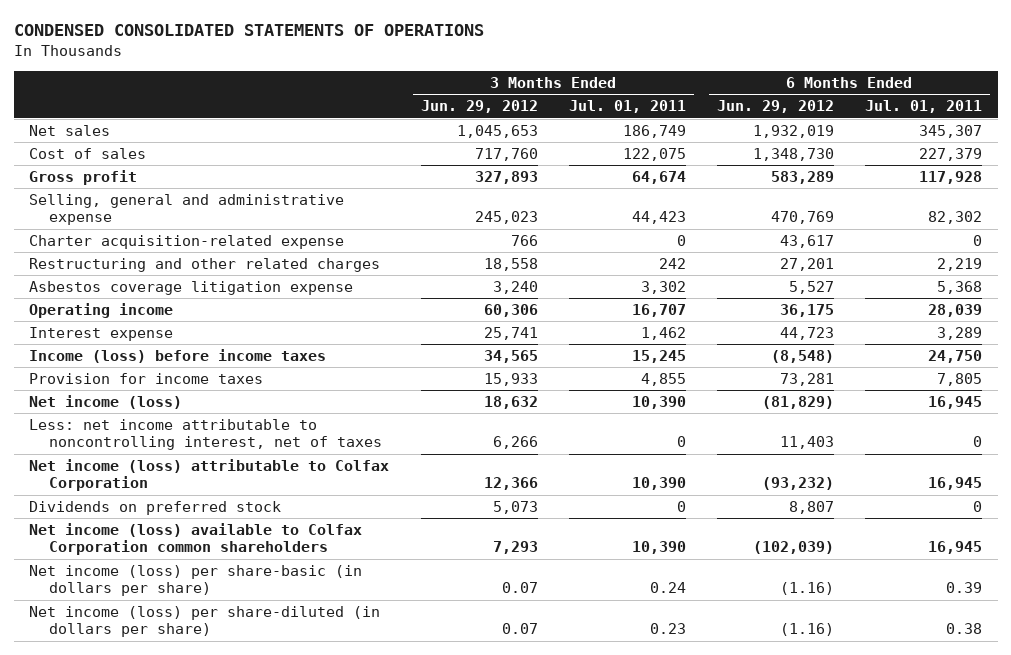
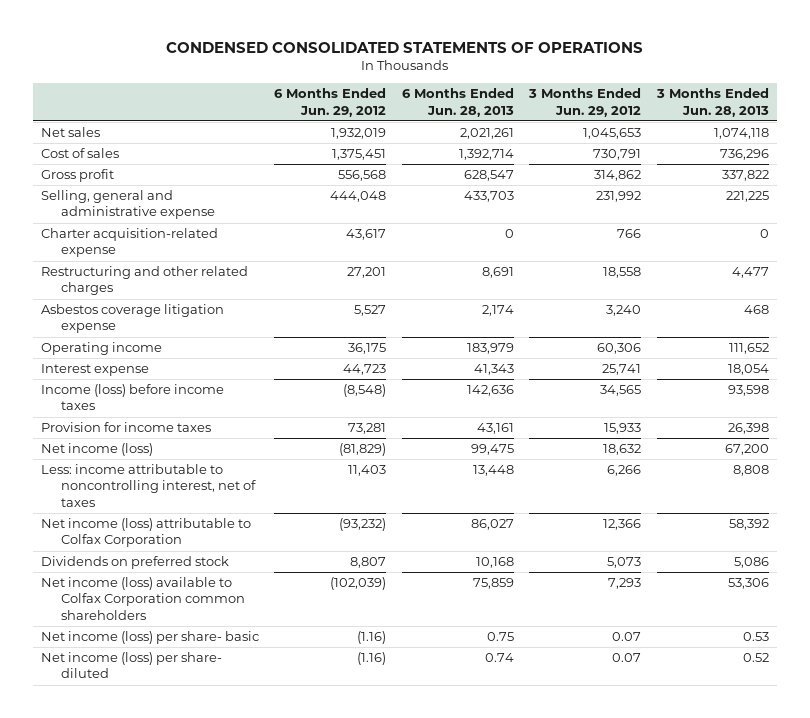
- | 3 Months Ended Jun. 29, 2012 | 3 Months Ended Jul. 01, 2011 | 6 Months Ended Jun. 29, 2012 | 6 Months Ended Jul. 01, 2011
+ | 6 Months Ended Jun. 29, 2012 | 6 Months Ended Jun. 28, 2013 | 3 Months Ended Jun. 29, 2012 | 3 Months Ended Jun. 28, 2013
- Cost of sales | 717,760 | 122,075 | 1,348,730 | 227,379
- Gross profit | 327,893 | 64,674 | 583,289 | 117,928
- Selling, general and administrative expense | 245,023 | 44,423 | 470,769 | 82,302
+ Cost of sales | 1,375,451 | 1,392,714 | 730,791 | 736,296
+ Gross profit | 556,568 | 628,547 | 314,862 | 337,822
+ Selling, general and administrative expense | 444,048 | 433,703 | 231,992 | 221,225
- Less: net income attributable to noncontrolling interest, net of taxes | 6,266 | 0 | 11,403 | 0
+ Less: income attributable to noncontrolling interest, net of taxes | 11,403 | 13,448 | 6,266 | 8,808
- Net income (loss) per share-basic (in dollars per share) | 0.07 | 0.24 | (1.16) | 0.39
- Net income (loss) per share-diluted (in dollars per share) | 0.07 | 0.23 | (1.16) | 0.38
+ Net income (loss) per share- basic | (1.16) | 0.75 | 0.07 | 0.53
+ Net income (loss) per share- diluted | (1.16) | 0.74 | 0.07 | 0.52

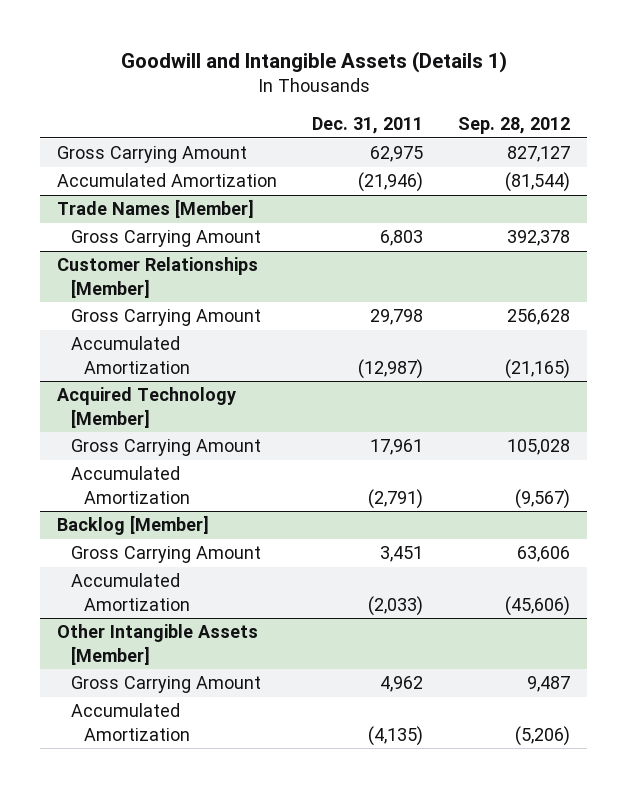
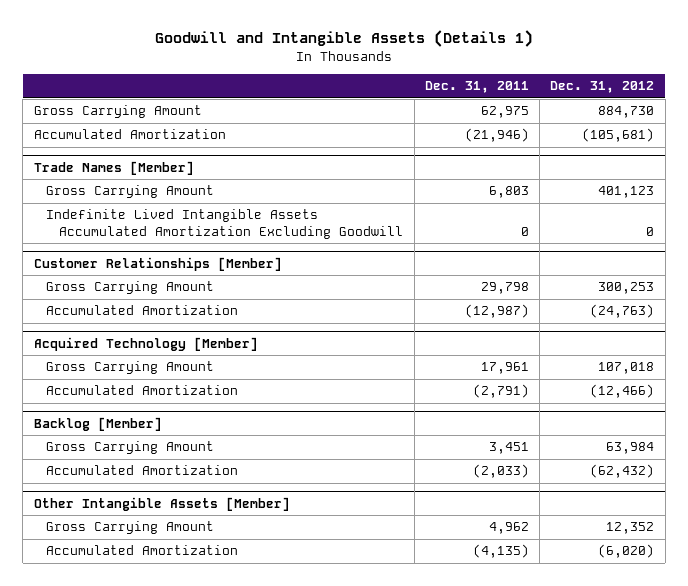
- | Dec. 31, 2011 | Sep. 28, 2012
+ | Dec. 31, 2011 | Dec. 31, 2012
@ Trade Names [Member]
+ Indefinite Lived Intangible Assets Accumulated Amortization Excluding Goodwill | 0 | 0

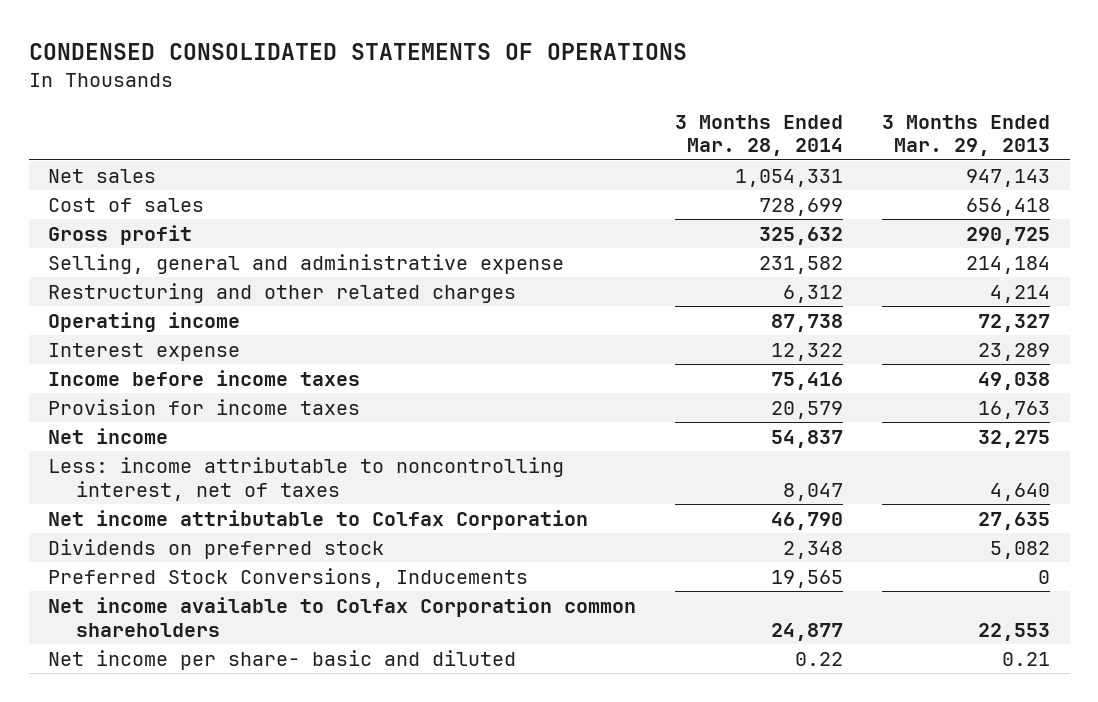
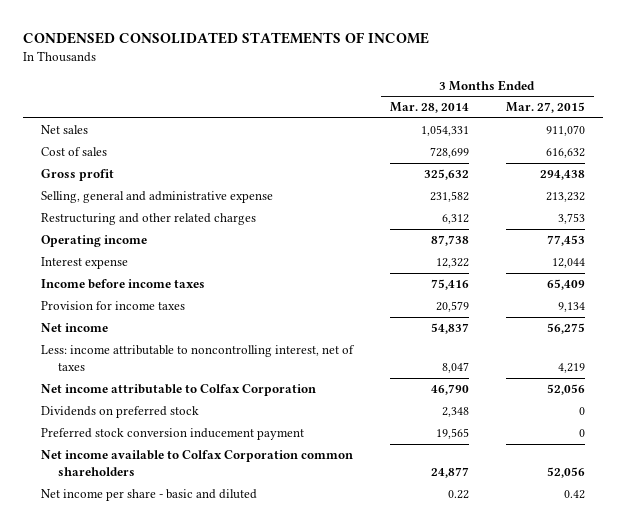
- CONDENSED CONSOLIDATED STATEMENTS OF OPERATIONS
+ CONDENSED CONSOLIDATED STATEMENTS OF INCOME
- | 3 Months Ended Mar. 28, 2014 | 3 Months Ended Mar. 29, 2013
+ | 3 Months Ended Mar. 28, 2014 | 3 Months Ended Mar. 27, 2015
- Preferred Stock Conversions, Inducements | 19,565 | 0
+ Preferred stock conversion inducement payment | 19,565 | 0
- Net income per share- basic and diluted | 0.22 | 0.21
+ Net income per share - basic and diluted | 0.22 | 0.42

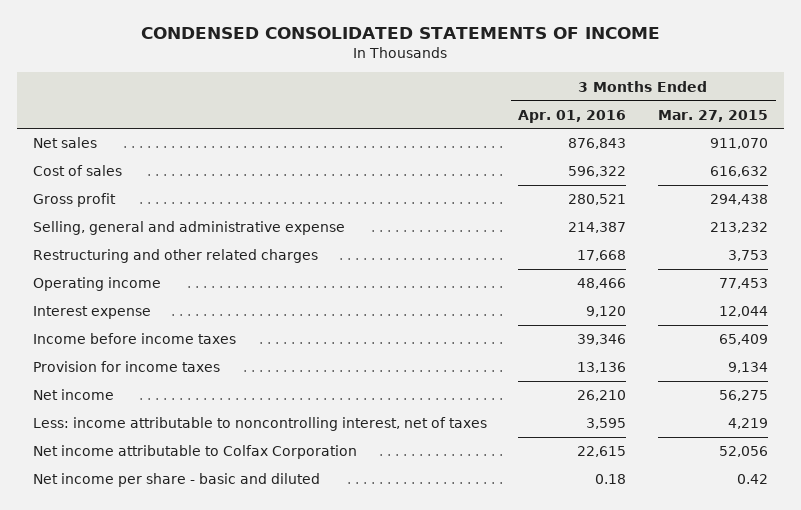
- | 3 Months Ended Mar. 28, 2014 | 3 Months Ended Mar. 27, 2015
+ | 3 Months Ended Apr. 01, 2016 | 3 Months Ended Mar. 27, 2015
- Dividends on preferred stock | 2,348 | 0
- Preferred stock conversion inducement payment | 19,565 | 0
- Net income available to Colfax Corporation common shareholders | 24,877 | 52,056

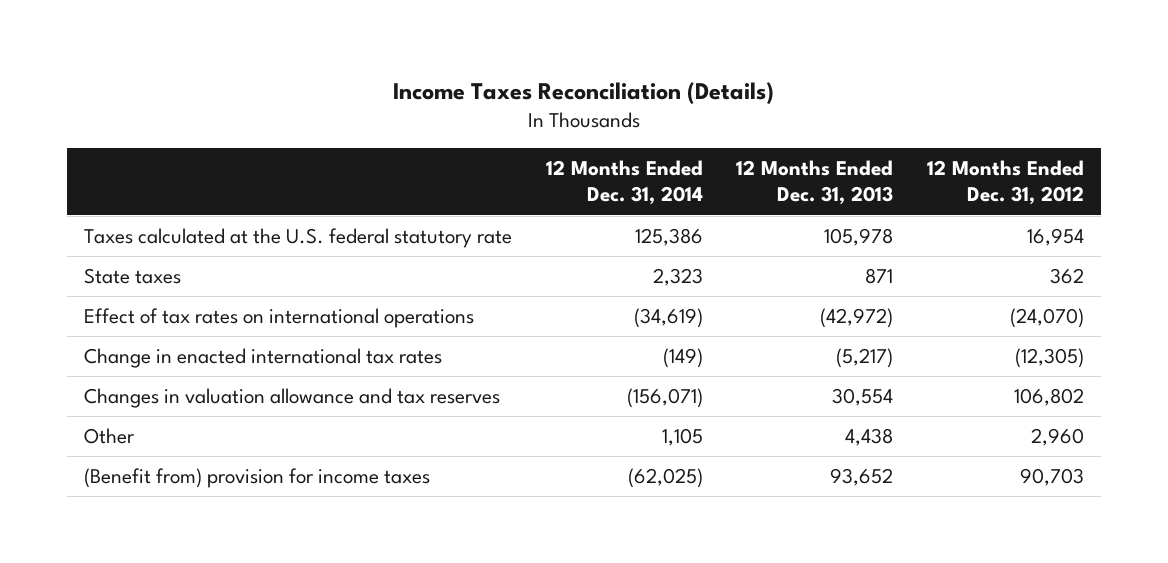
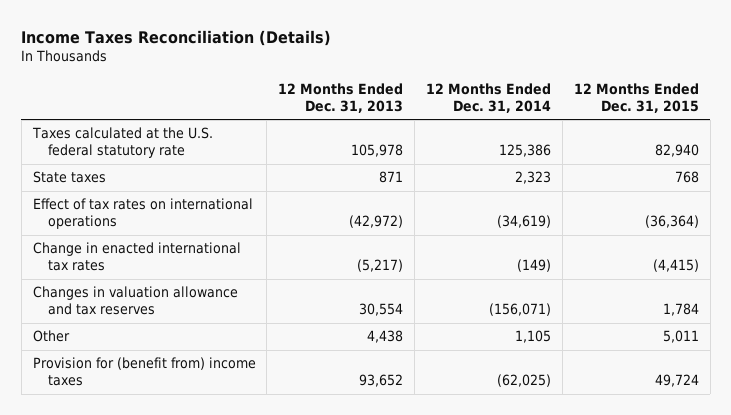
- | 12 Months Ended Dec. 31, 2014 | 12 Months Ended Dec. 31, 2013 | 12 Months Ended Dec. 31, 2012
+ | 12 Months Ended Dec. 31, 2013 | 12 Months Ended Dec. 31, 2014 | 12 Months Ended Dec. 31, 2015
- (Benefit from) provision for income taxes | (62,025) | 93,652 | 90,703
+ Provision for (benefit from) income taxes | 93,652 | (62,025) | 49,724

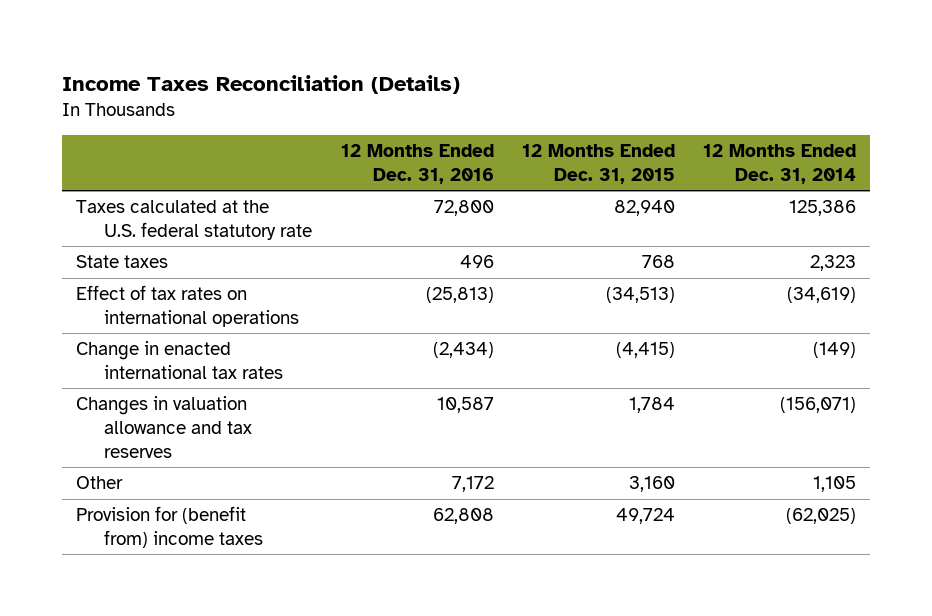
- | 12 Months Ended Dec. 31, 2013 | 12 Months Ended Dec. 31, 2014 | 12 Months Ended Dec. 31, 2015
+ | 12 Months Ended Dec. 31, 2016 | 12 Months Ended Dec. 31, 2015 | 12 Months Ended Dec. 31, 2014
- Effect of tax rates on international operations | (42,972) | (34,619) | (36,364)
+ Effect of tax rates on international operations | (25,813) | (34,513) | (34,619)
- Other | 4,438 | 1,105 | 5,011
+ Other | 7,172 | 3,160 | 1,105

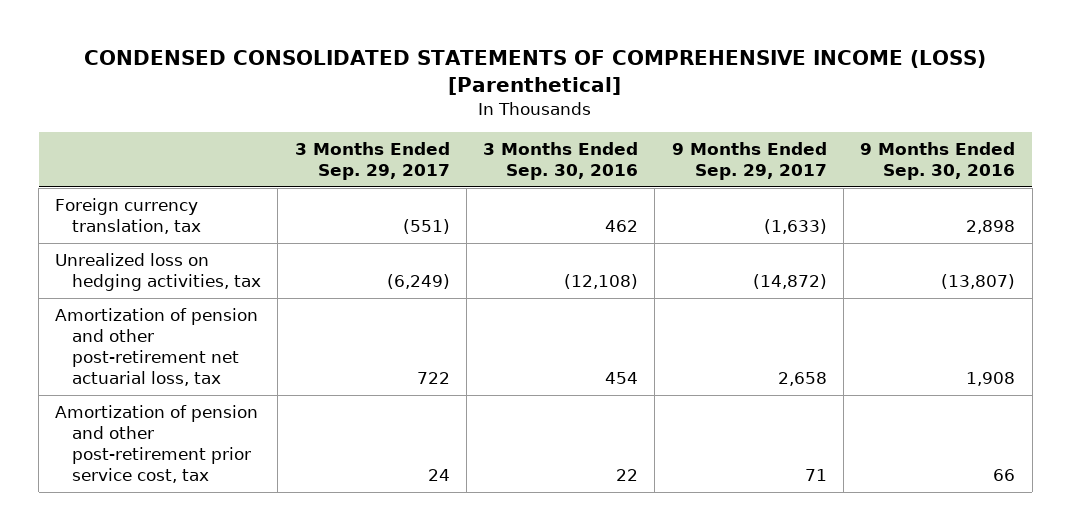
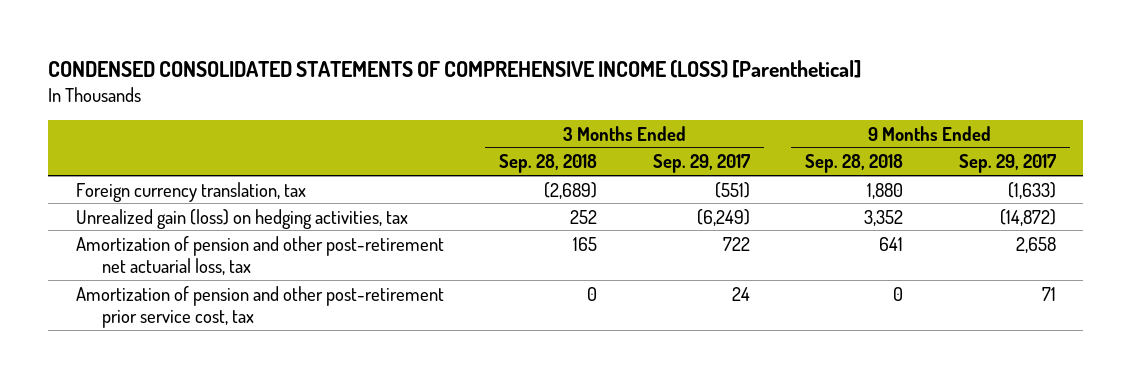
- | 3 Months Ended Sep. 29, 2017 | 3 Months Ended Sep. 30, 2016 | 9 Months Ended Sep. 29, 2017 | 9 Months Ended Sep. 30, 2016
+ | 3 Months Ended Sep. 28, 2018 | 3 Months Ended Sep. 29, 2017 | 9 Months Ended Sep. 28, 2018 | 9 Months Ended Sep. 29, 2017
- Unrealized loss on hedging activities, tax | (6,249) | (12,108) | (14,872) | (13,807)
+ Unrealized gain (loss) on hedging activities, tax | 252 | (6,249) | 3,352 | (14,872)

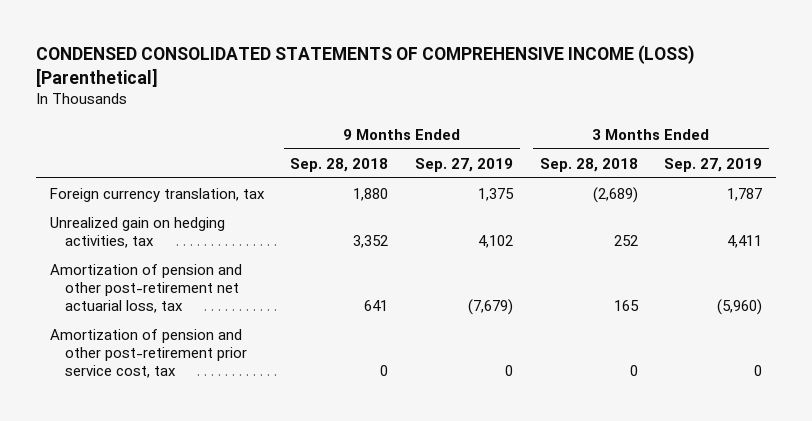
- | 3 Months Ended Sep. 28, 2018 | 3 Months Ended Sep. 29, 2017 | 9 Months Ended Sep. 28, 2018 | 9 Months Ended Sep. 29, 2017
+ | 9 Months Ended Sep. 28, 2018 | 9 Months Ended Sep. 27, 2019 | 3 Months Ended Sep. 28, 2018 | 3 Months Ended Sep. 27, 2019
- Unrealized gain (loss) on hedging activities, tax | 252 | (6,249) | 3,352 | (14,872)
+ Unrealized gain on hedging activities, tax | 3,352 | 4,102 | 252 | 4,411

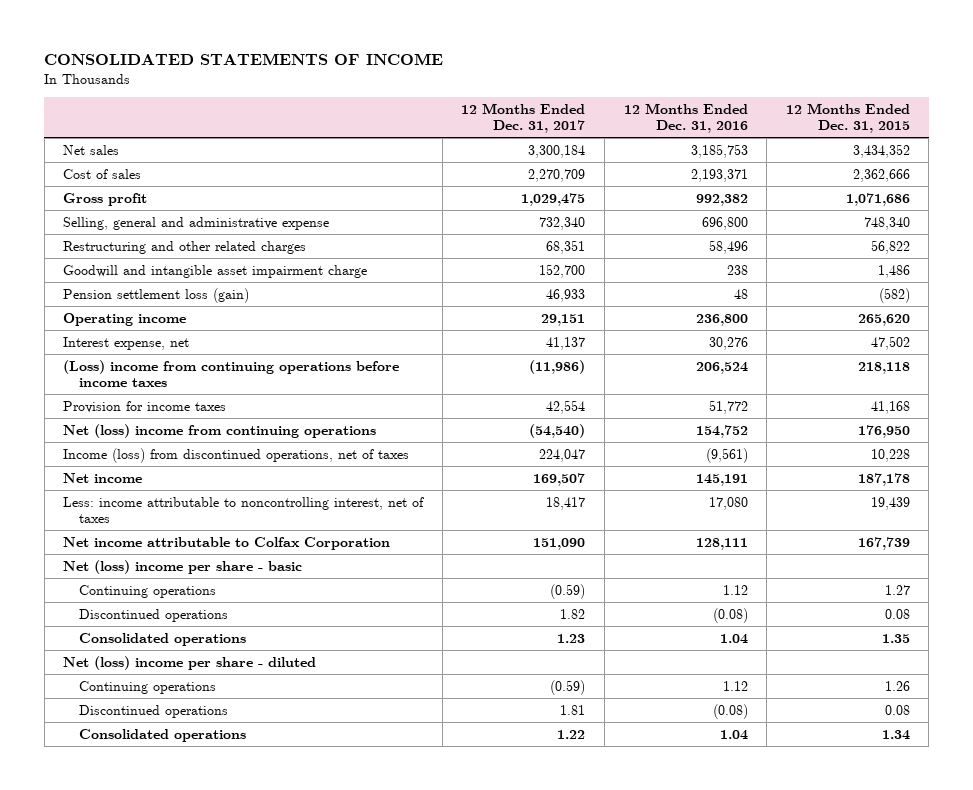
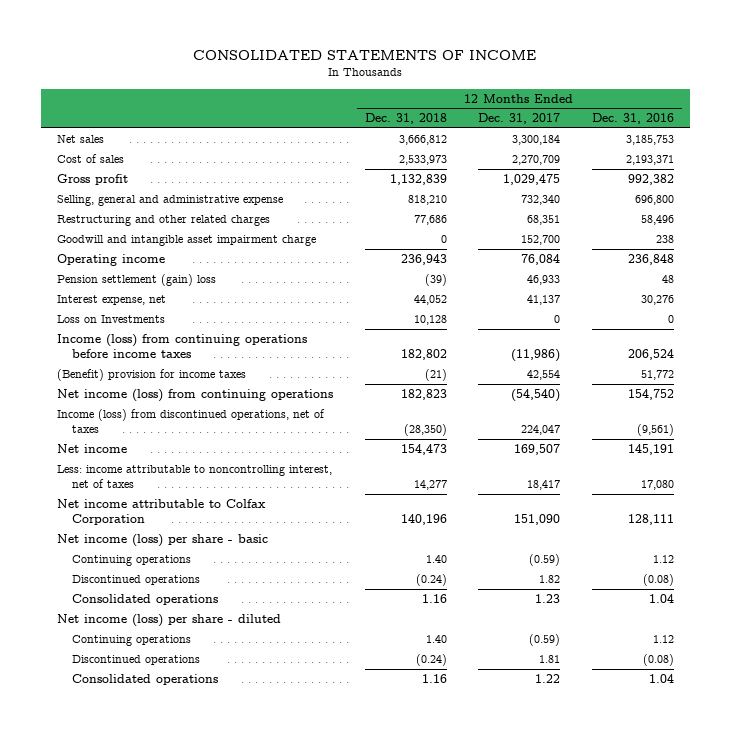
- | 12 Months Ended Dec. 31, 2017 | 12 Months Ended Dec. 31, 2016 | 12 Months Ended Dec. 31, 2015
+ | 12 Months Ended Dec. 31, 2018 | 12 Months Ended Dec. 31, 2017 | 12 Months Ended Dec. 31, 2016
- Pension settlement loss (gain) | 46,933 | 48 | (582)
- Operating income | 29,151 | 236,800 | 265,620
+ Operating income | 236,943 | 76,084 | 236,848
+ Pension settlement (gain) loss | (39) | 46,933 | 48
- (Loss) income from continuing operations before income taxes | (11,986) | 206,524 | 218,118
- Provision for income taxes | 42,554 | 51,772 | 41,168
- Net (loss) income from continuing operations | (54,540) | 154,752 | 176,950
+ Loss on Investments | 10,128 | 0 | 0
+ Income (loss) from continuing operations before income taxes | 182,802 | (11,986) | 206,524
+ (Benefit) provision for income taxes | (21) | 42,554 | 51,772
+ Net income (loss) from continuing operations | 182,823 | (54,540) | 154,752
- Net (loss) income per share - basic
+ Net income (loss) per share - basic
- Net (loss) income per share - diluted
+ Net income (loss) per share - diluted

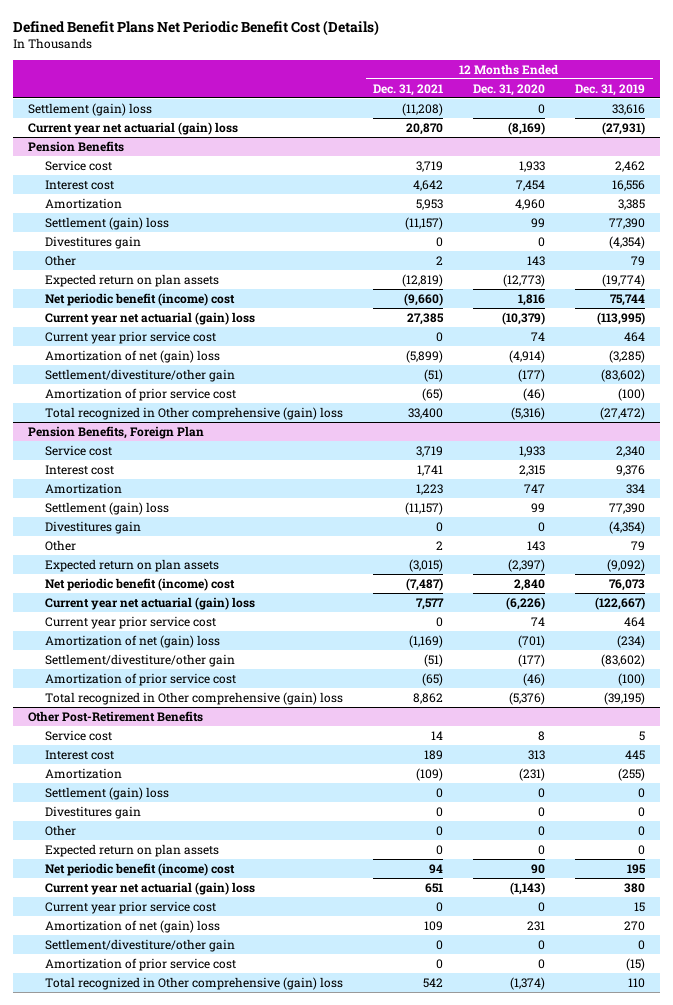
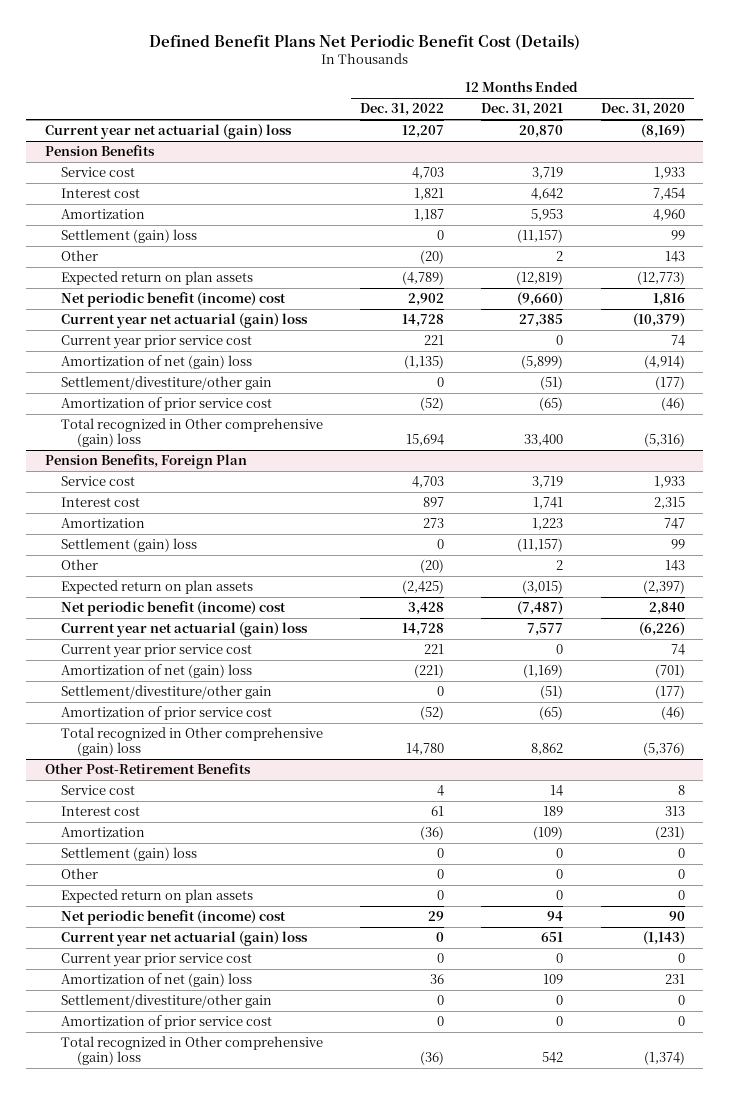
- | 12 Months Ended Dec. 31, 2021 | 12 Months Ended Dec. 31, 2020 | 12 Months Ended Dec. 31, 2019
+ | 12 Months Ended Dec. 31, 2022 | 12 Months Ended Dec. 31, 2021 | 12 Months Ended Dec. 31, 2020
- Settlement (gain) loss | (11,208) | 0 | 33,616
@ Pension Benefits
- Divestitures gain | 0 | 0 | (4,354)
@ Pension Benefits, Foreign Plan
- Divestitures gain | 0 | 0 | (4,354)
@ Other Post-Retirement Benefits
- Divestitures gain | 0 | 0 | 0

